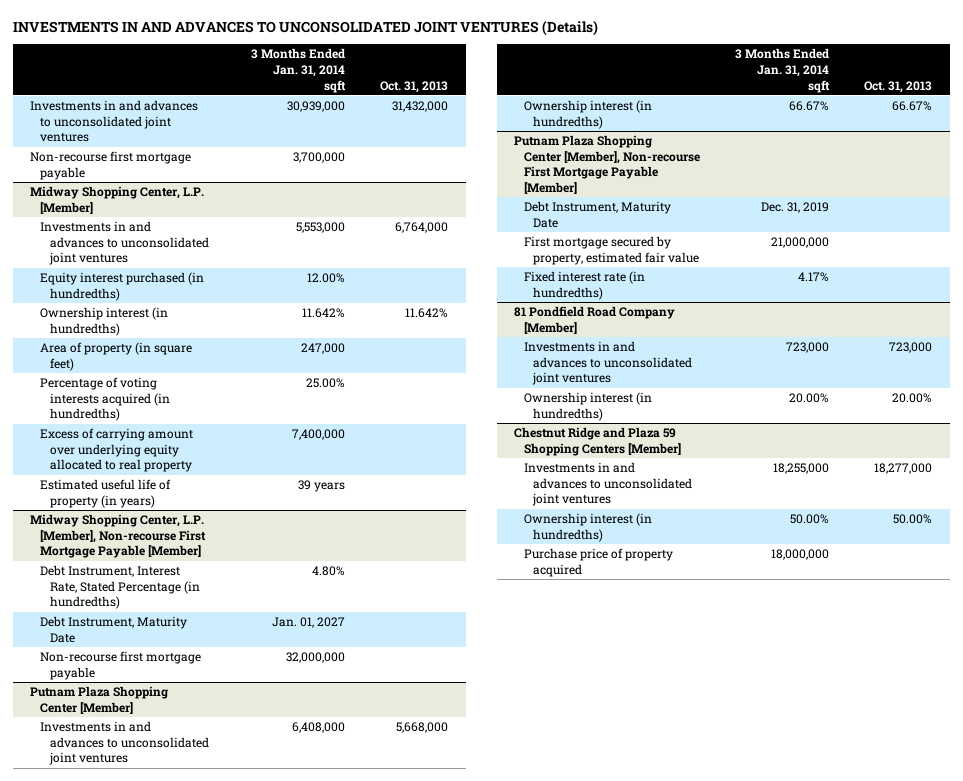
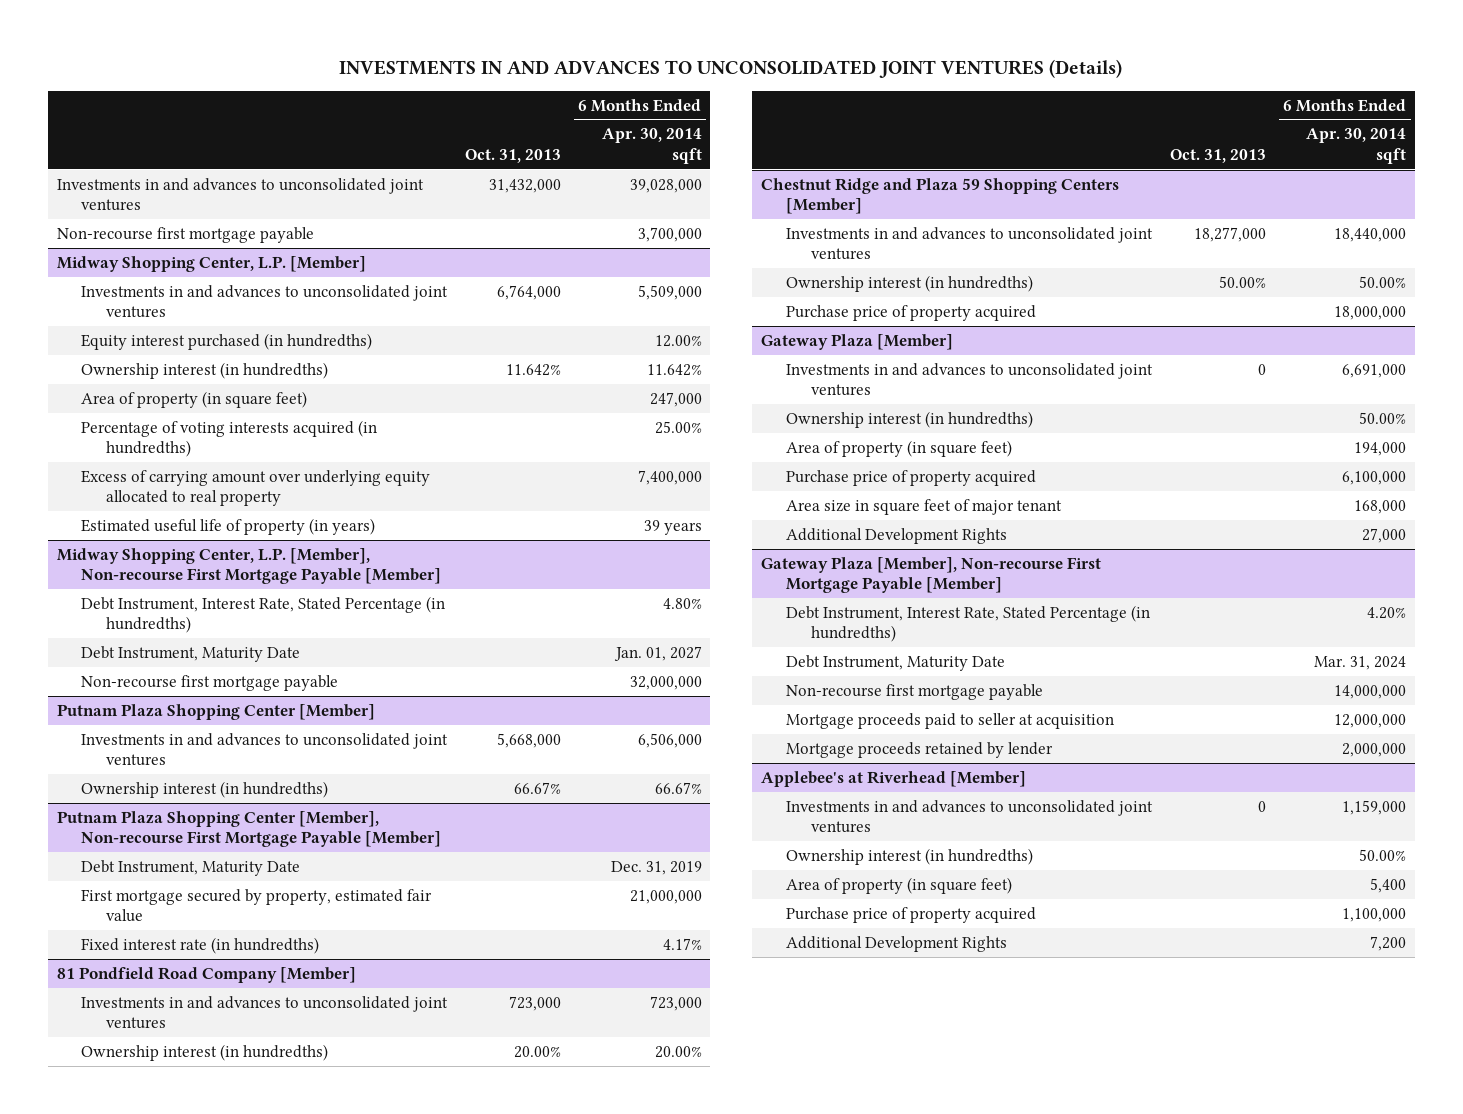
- | 3 Months Ended Jan. 31, 2014 sqft | Oct. 31, 2013
+ | Oct. 31, 2013 | 6 Months Ended Apr. 30, 2014 sqft
+ Gateway Plaza [Member]
+ Investments in and advances to unconsolidated joint ventures | 0 | 6,691,000
+ Ownership interest (in hundredths) | | 50.00%
+ Area of property (in square feet) | | 194,000
+ Purchase price of property acquired | | 6,100,000
+ Area size in square feet of major tenant | | 168,000
+ Additional Development Rights | | 27,000
+ Gateway Plaza [Member], Non-recourse First Mortgage Payable [Member]
+ Debt Instrument, Interest Rate, Stated Percentage (in hundredths) | | 4.20%
+ Debt Instrument, Maturity Date | | Mar. 31, 2024
+ Non-recourse first mortgage payable | | 14,000,000
+ Mortgage proceeds paid to seller at acquisition | | 12,000,000
+ Mortgage proceeds retained by lender | | 2,000,000
+ Applebee's at Riverhead [Member]
+ Investments in and advances to unconsolidated joint ventures | 0 | 1,159,000
+ Ownership interest (in hundredths) | | 50.00%
+ Area of property (in square feet) | | 5,400
+ Purchase price of property acquired | | 1,100,000
+ Additional Development Rights | | 7,200

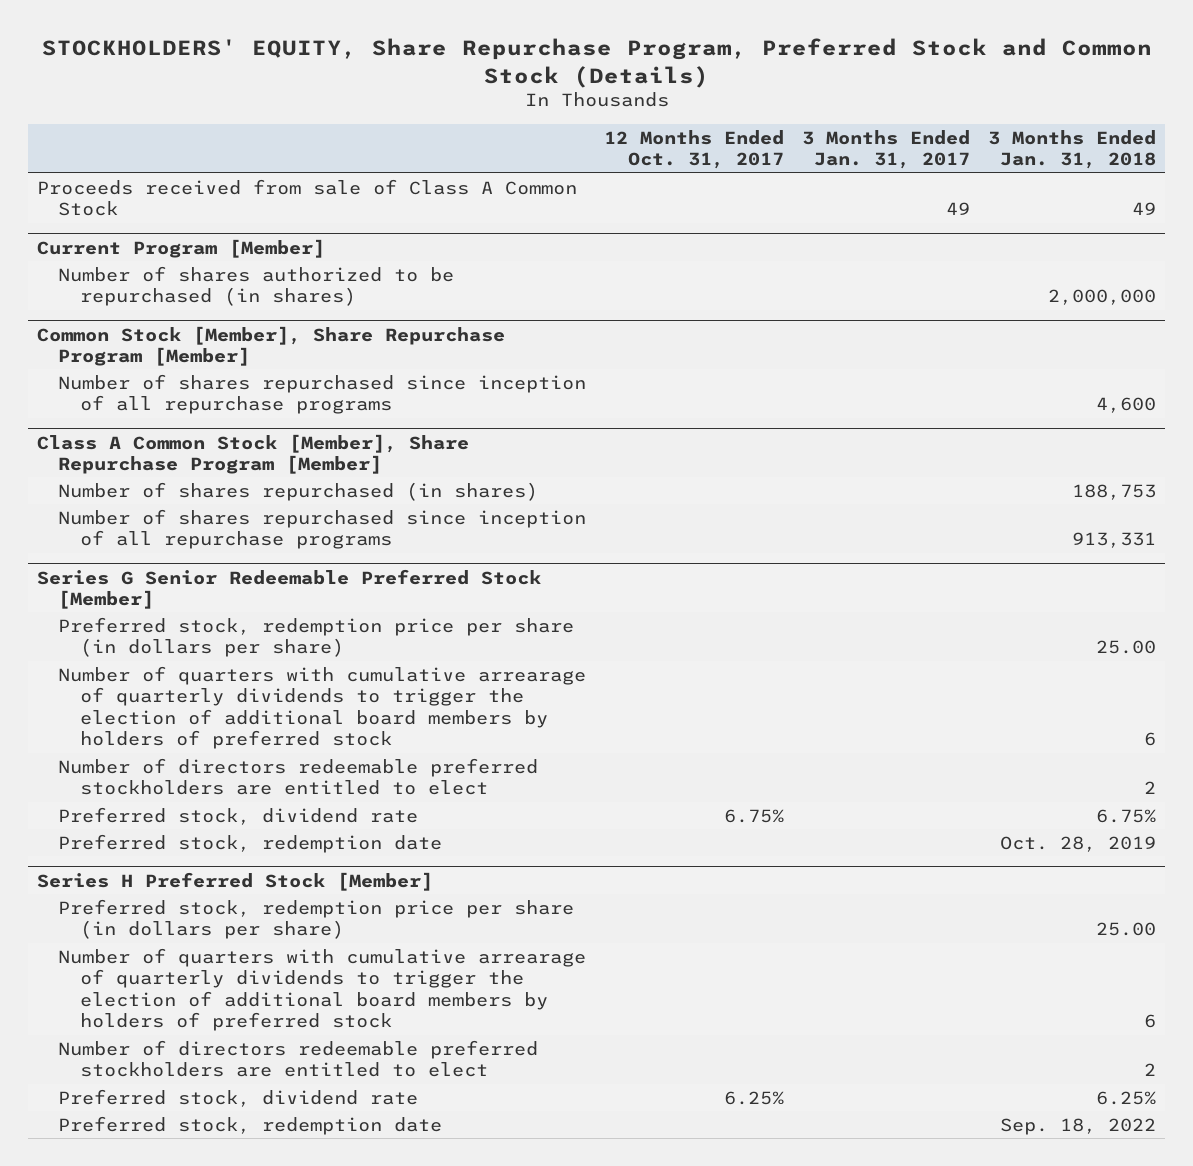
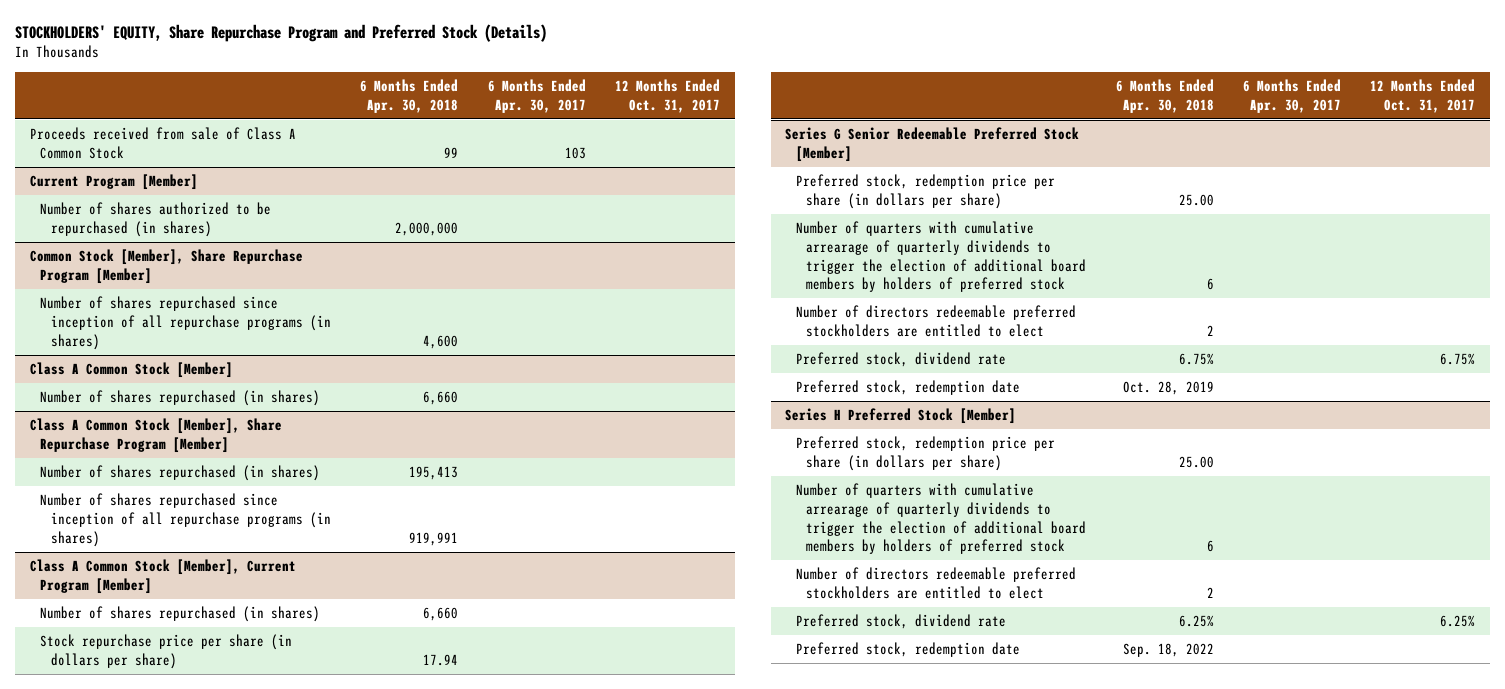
- STOCKHOLDERS' EQUITY, Share Repurchase Program, Preferred Stock and Common Stock (Details)
+ STOCKHOLDERS' EQUITY, Share Repurchase Program and Preferred Stock (Details)
- | 12 Months Ended Oct. 31, 2017 | 3 Months Ended Jan. 31, 2017 | 3 Months Ended Jan. 31, 2018
+ | 6 Months Ended Apr. 30, 2018 | 6 Months Ended Apr. 30, 2017 | 12 Months Ended Oct. 31, 2017
@ Common Stock [Member], Share Repurchase Program [Member]
- Number of shares repurchased since inception of all repurchase programs | | | 4,600
+ Number of shares repurchased since inception of all repurchase programs (in shares) | 4,600 | |
+ Class A Common Stock [Member]
+ Number of shares repurchased (in shares) | 6,660 | |
@ Class A Common Stock [Member], Share Repurchase Program [Member]
- Number of shares repurchased since inception of all repurchase programs | | | 913,331
+ Number of shares repurchased since inception of all repurchase programs (in shares) | 919,991 | |
+ Class A Common Stock [Member], Current Program [Member]
+ Number of shares repurchased (in shares) | 6,660 | |
+ Stock repurchase price per share (in dollars per share) | 17.94 | |

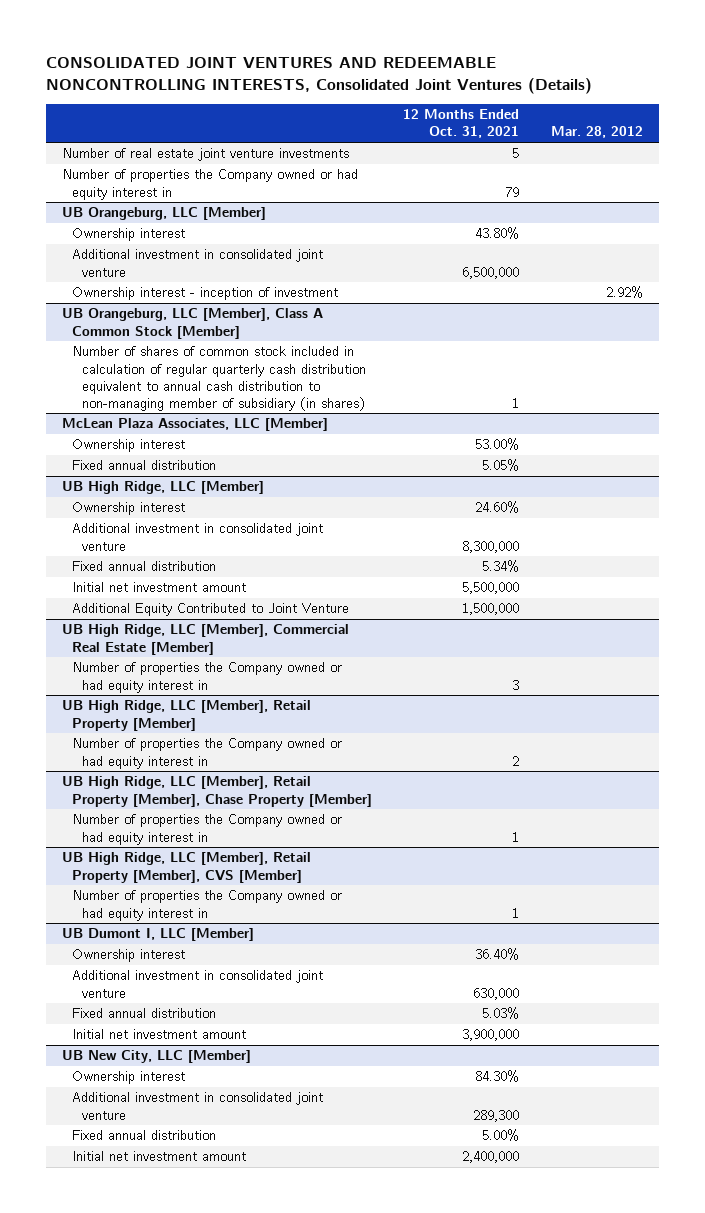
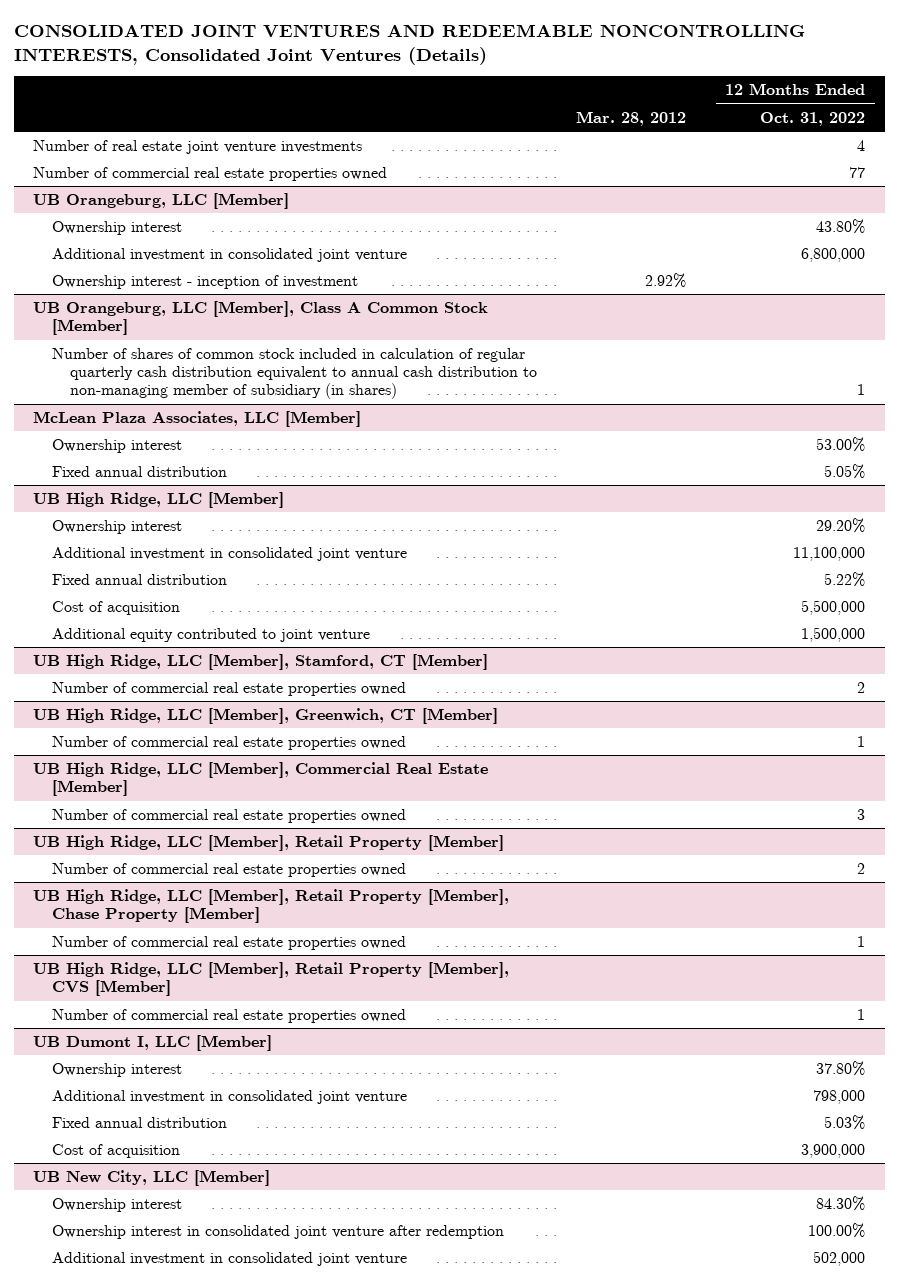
- | 12 Months Ended Oct. 31, 2021 | Mar. 28, 2012
+ | Mar. 28, 2012 | 12 Months Ended Oct. 31, 2022
- Number of properties the Company owned or had equity interest in | 79 |
+ Number of commercial real estate properties owned | | 77
@ UB High Ridge, LLC [Member]
- Initial net investment amount | 5,500,000 |
- Additional Equity Contributed to Joint Venture | 1,500,000 |
+ Cost of acquisition | | 5,500,000
+ Additional equity contributed to joint venture | | 1,500,000
+ UB High Ridge, LLC [Member], Stamford, CT [Member]
+ Number of commercial real estate properties owned | | 2
+ UB High Ridge, LLC [Member], Greenwich, CT [Member]
+ Number of commercial real estate properties owned | | 1
@ UB High Ridge, LLC [Member], Commercial Real Estate [Member]
- Number of properties the Company owned or had equity interest in | 3 |
+ Number of commercial real estate properties owned | | 3
@ UB High Ridge, LLC [Member], Retail Property [Member]
- Number of properties the Company owned or had equity interest in | 2 |
+ Number of commercial real estate properties owned | | 2
@ UB High Ridge, LLC [Member], Retail Property [Member], Chase Property [Member]
- Number of properties the Company owned or had equity interest in | 1 |
+ Number of commercial real estate properties owned | | 1
@ UB High Ridge, LLC [Member], Retail Property [Member], CVS [Member]
- Number of properties the Company owned or had equity interest in | 1 |
+ Number of commercial real estate properties owned | | 1
@ UB Dumont I, LLC [Member]
- Initial net investment amount | 3,900,000 |
+ Cost of acquisition | | 3,900,000
@ UB New City, LLC [Member]
+ Ownership interest in consolidated joint venture after redemption | | 100.00%
- Fixed annual distribution | 5.00% |
- Initial net investment amount | 2,400,000 |

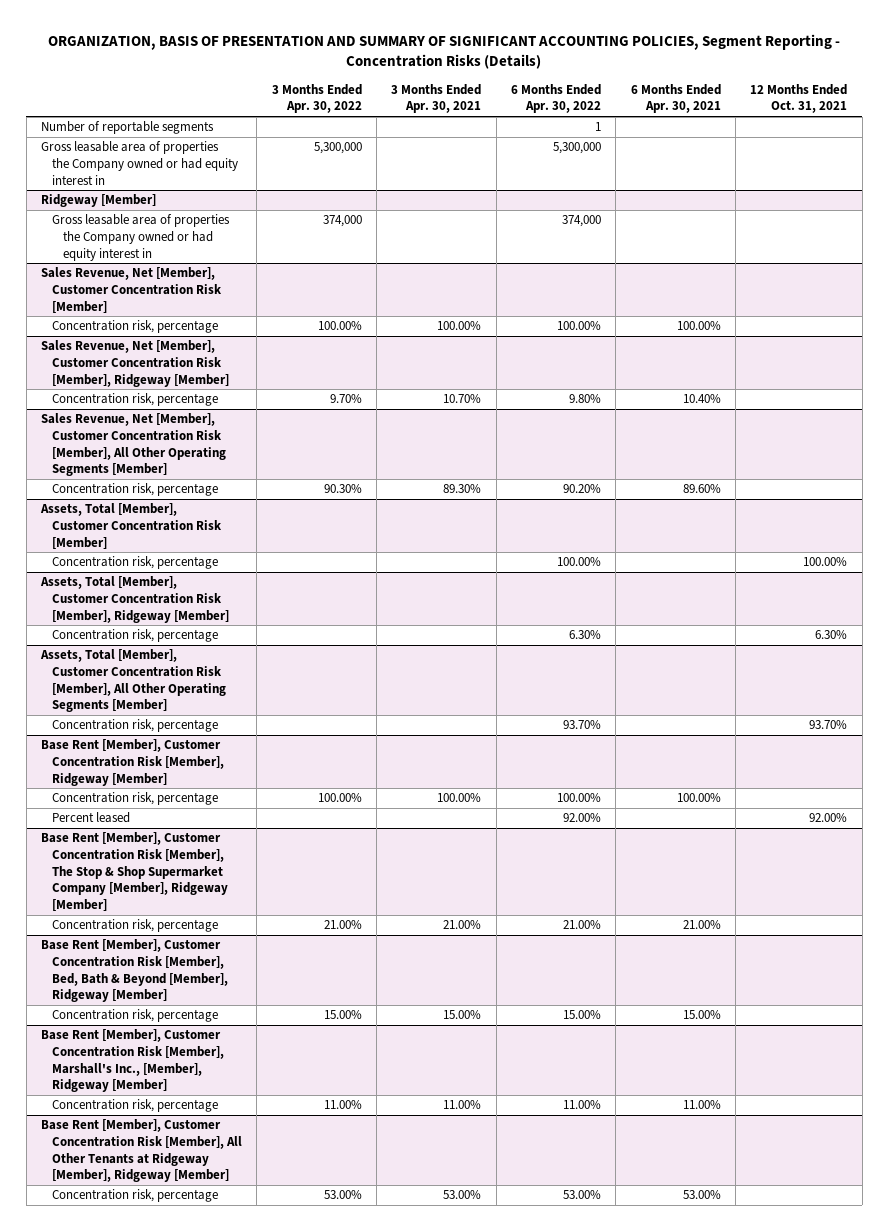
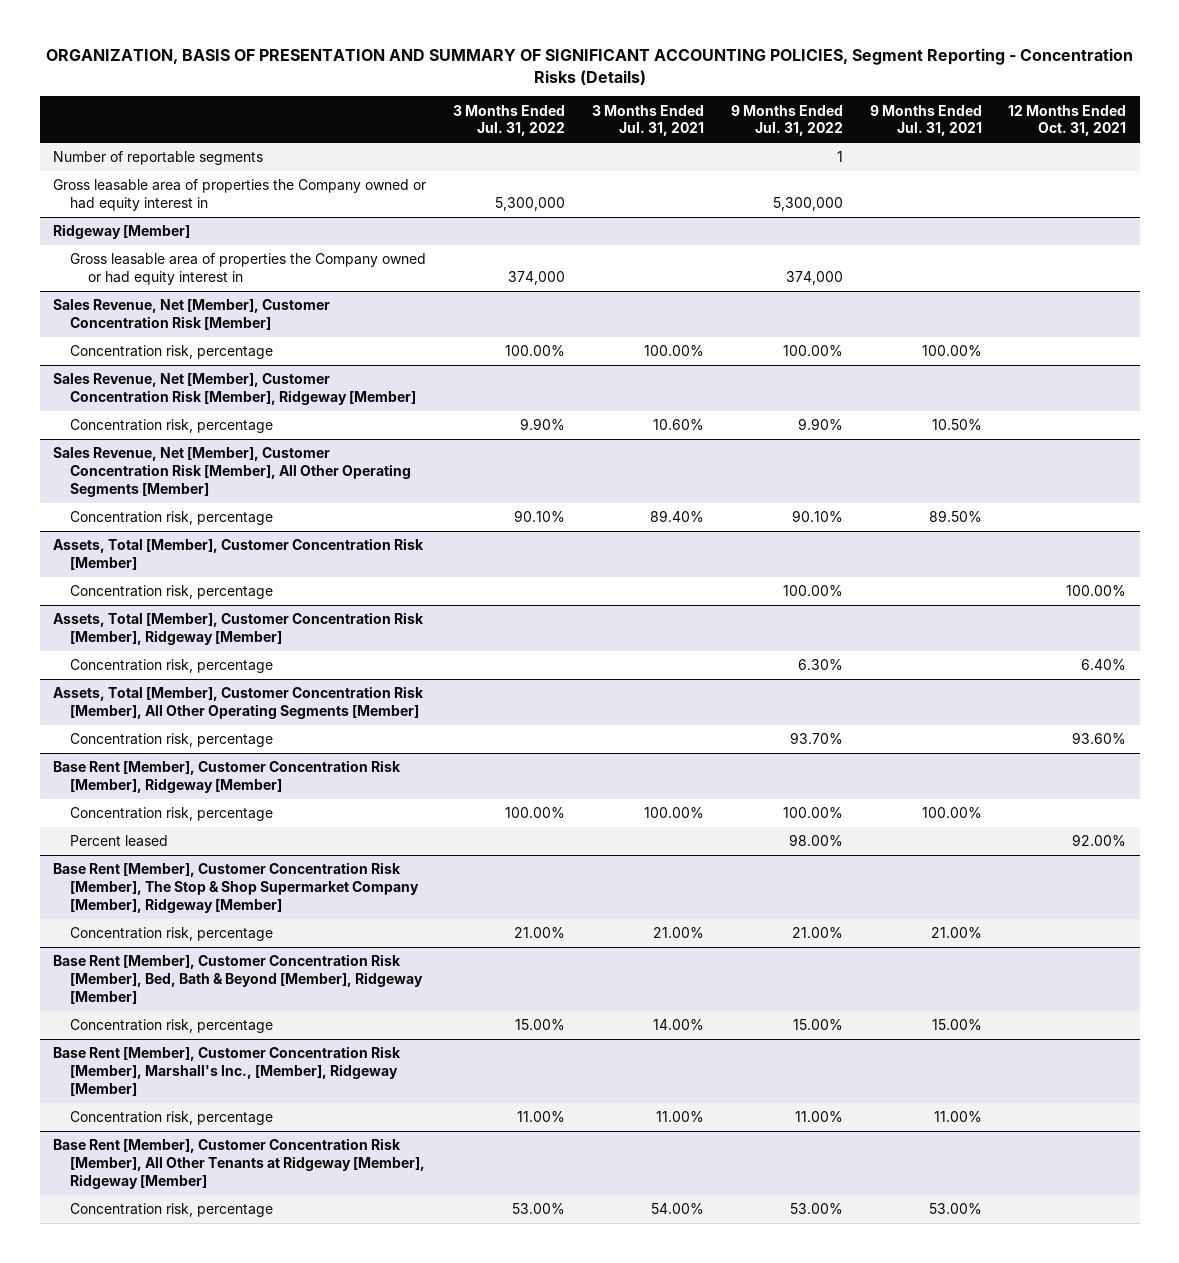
- | 3 Months Ended Apr. 30, 2022 | 3 Months Ended Apr. 30, 2021 | 6 Months Ended Apr. 30, 2022 | 6 Months Ended Apr. 30, 2021 | 12 Months Ended Oct. 31, 2021
+ | 3 Months Ended Jul. 31, 2022 | 3 Months Ended Jul. 31, 2021 | 9 Months Ended Jul. 31, 2022 | 9 Months Ended Jul. 31, 2021 | 12 Months Ended Oct. 31, 2021
@ Assets, Total [Member], Customer Concentration Risk [Member], Ridgeway [Member]
- Concentration risk, percentage | | | 6.30% | | 6.30%
+ Concentration risk, percentage | | | 6.30% | | 6.40%
@ Assets, Total [Member], Customer Concentration Risk [Member], All Other Operating Segments [Member]
- Concentration risk, percentage | | | 93.70% | | 93.70%
+ Concentration risk, percentage | | | 93.70% | | 93.60%

